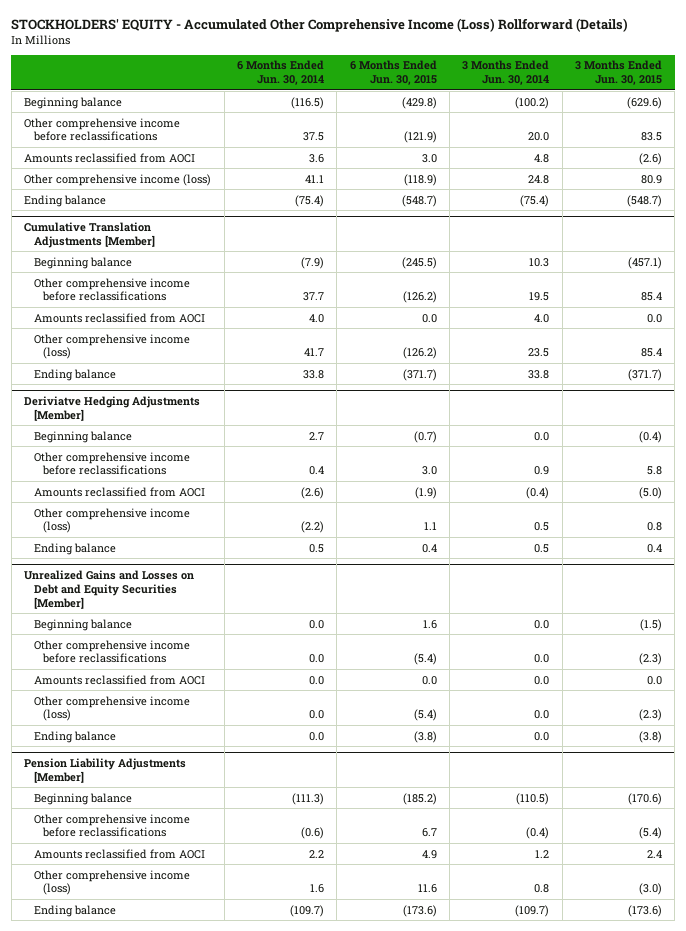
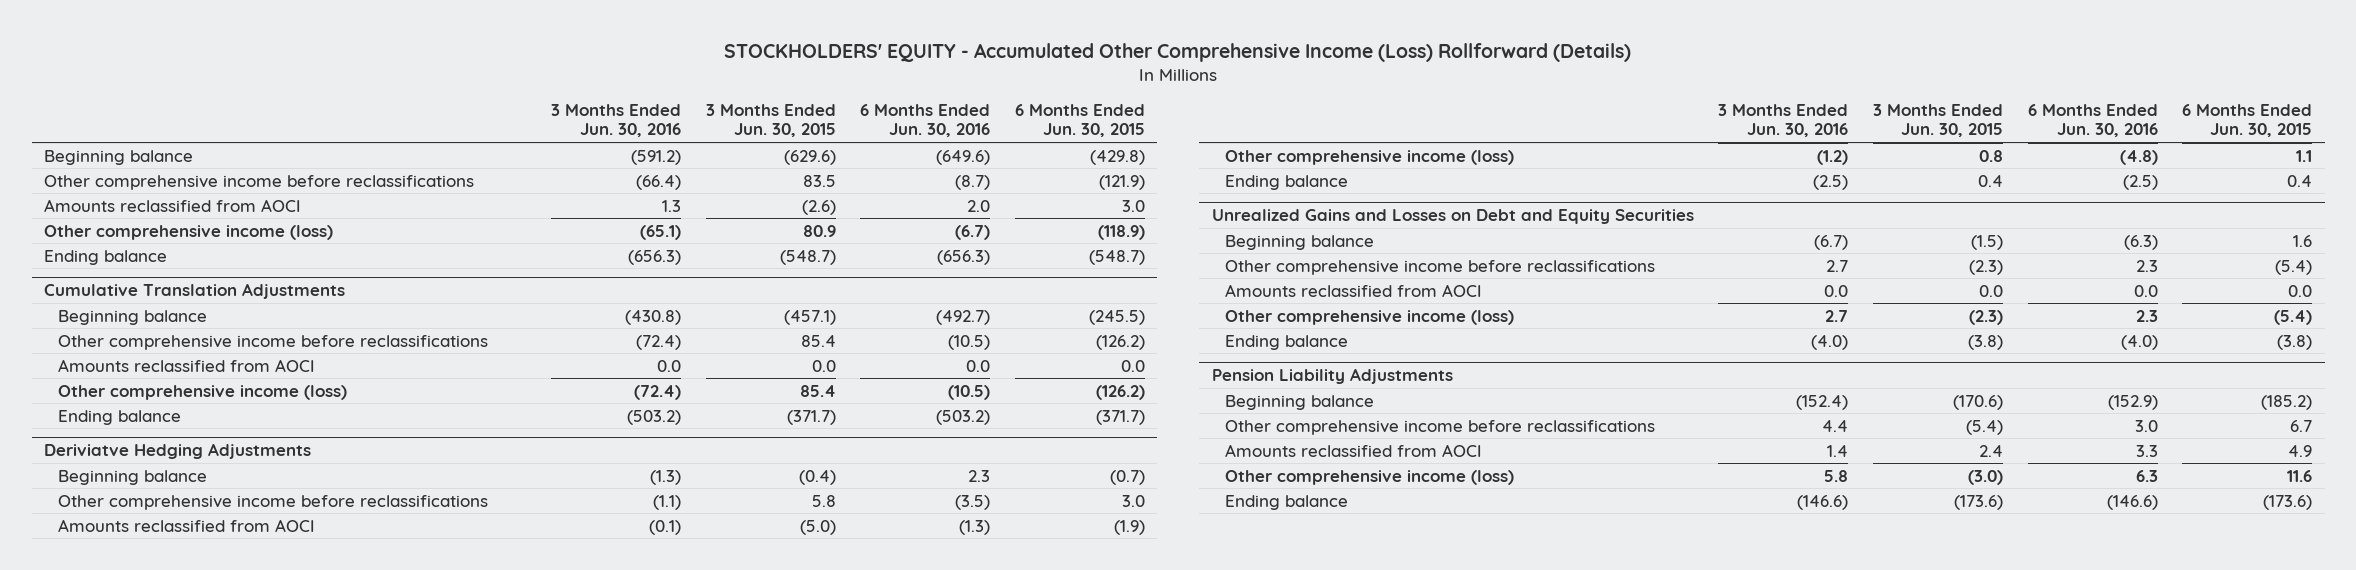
- | 6 Months Ended Jun. 30, 2014 | 6 Months Ended Jun. 30, 2015 | 3 Months Ended Jun. 30, 2014 | 3 Months Ended Jun. 30, 2015
+ | 3 Months Ended Jun. 30, 2016 | 3 Months Ended Jun. 30, 2015 | 6 Months Ended Jun. 30, 2016 | 6 Months Ended Jun. 30, 2015
- Cumulative Translation Adjustments [Member]
+ Cumulative Translation Adjustments
- Deriviatve Hedging Adjustments [Member]
+ Deriviatve Hedging Adjustments
- Unrealized Gains and Losses on Debt and Equity Securities [Member]
+ Unrealized Gains and Losses on Debt and Equity Securities
- Pension Liability Adjustments [Member]
+ Pension Liability Adjustments

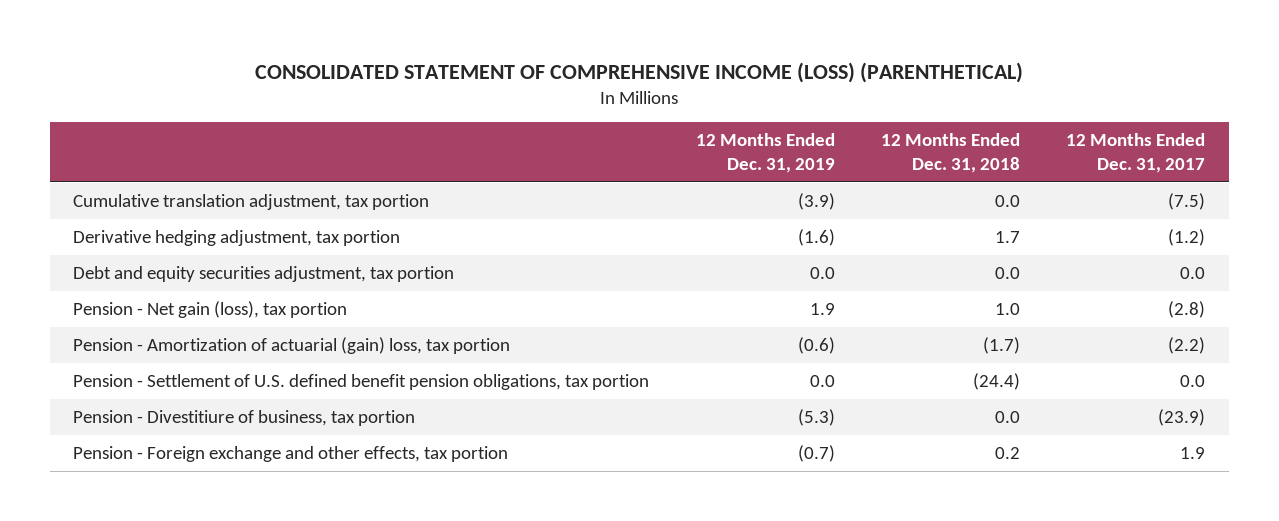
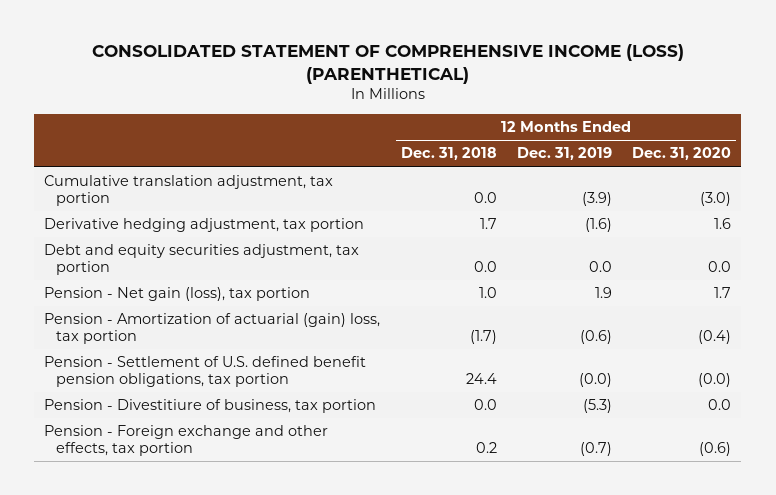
- | 12 Months Ended Dec. 31, 2019 | 12 Months Ended Dec. 31, 2018 | 12 Months Ended Dec. 31, 2017
+ | 12 Months Ended Dec. 31, 2018 | 12 Months Ended Dec. 31, 2019 | 12 Months Ended Dec. 31, 2020
- Pension - Settlement of U.S. defined benefit pension obligations, tax portion | 0.0 | (24.4) | 0.0
+ Pension - Settlement of U.S. defined benefit pension obligations, tax portion | 24.4 | (0.0) | (0.0)

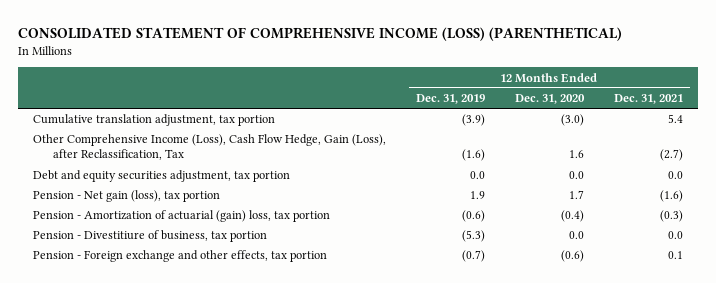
- | 12 Months Ended Dec. 31, 2018 | 12 Months Ended Dec. 31, 2019 | 12 Months Ended Dec. 31, 2020
+ | 12 Months Ended Dec. 31, 2019 | 12 Months Ended Dec. 31, 2020 | 12 Months Ended Dec. 31, 2021
- Derivative hedging adjustment, tax portion | 1.7 | (1.6) | 1.6
+ Other Comprehensive Income (Loss), Cash Flow Hedge, Gain (Loss), after Reclassification, Tax | (1.6) | 1.6 | (2.7)
- Pension - Settlement of U.S. defined benefit pension obligations, tax portion | 24.4 | (0.0) | (0.0)

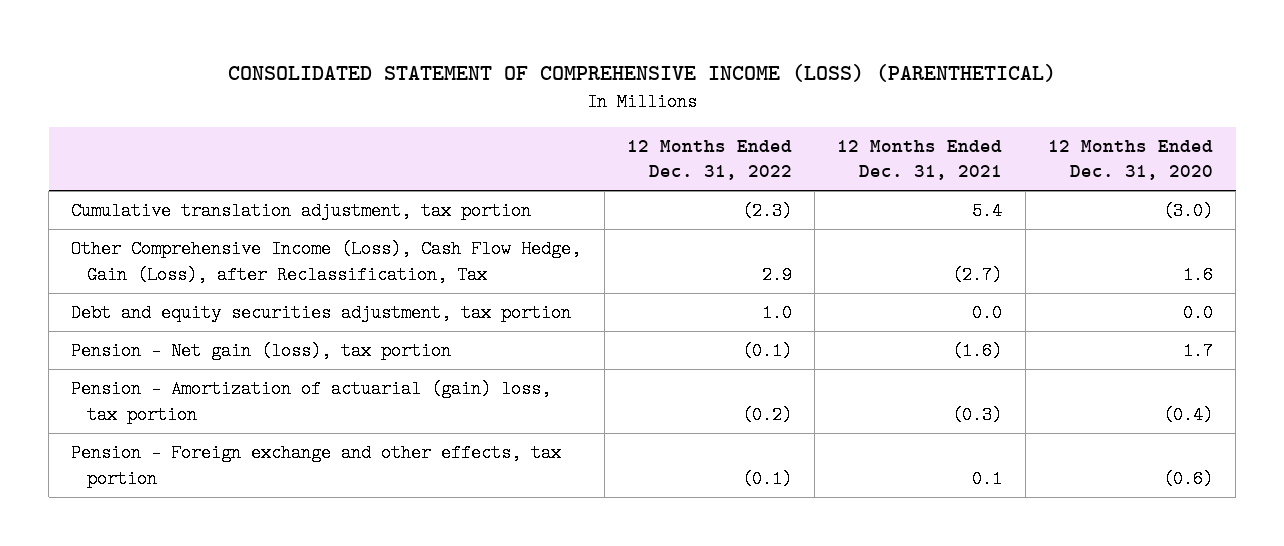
- | 12 Months Ended Dec. 31, 2019 | 12 Months Ended Dec. 31, 2020 | 12 Months Ended Dec. 31, 2021
+ | 12 Months Ended Dec. 31, 2022 | 12 Months Ended Dec. 31, 2021 | 12 Months Ended Dec. 31, 2020
- Pension - Divestitiure of business, tax portion | (5.3) | 0.0 | 0.0

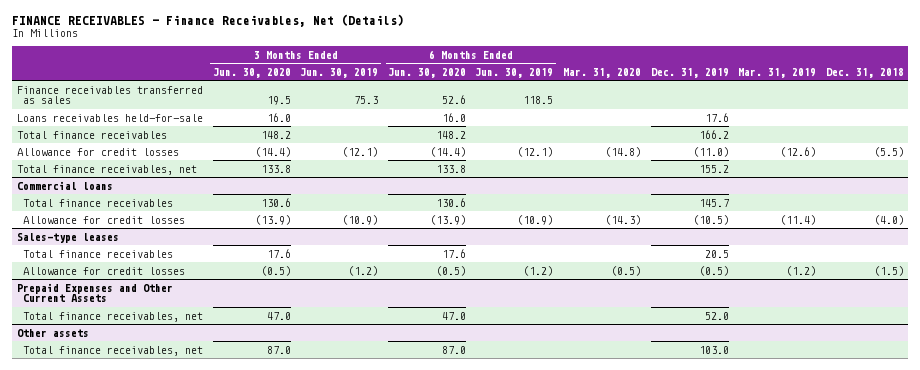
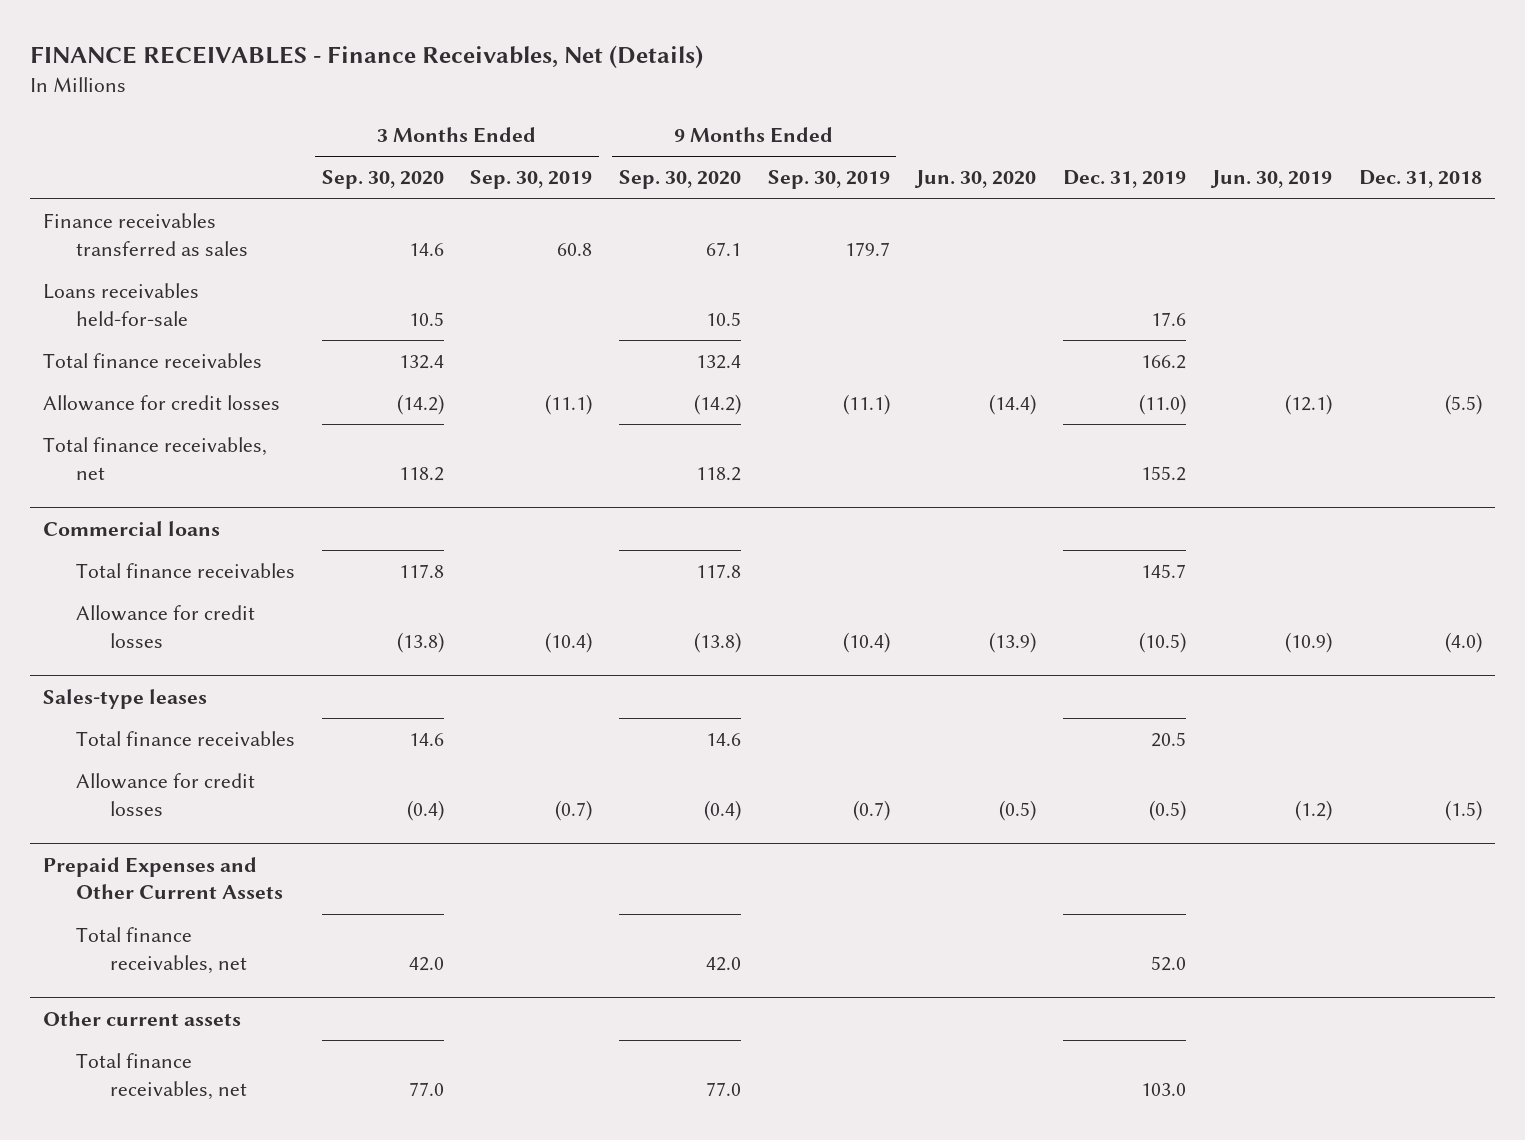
- | 3 Months Ended Jun. 30, 2020 | 3 Months Ended Jun. 30, 2019 | 6 Months Ended Jun. 30, 2020 | 6 Months Ended Jun. 30, 2019 | Mar. 31, 2020 | Dec. 31, 2019 | Mar. 31, 2019 | Dec. 31, 2018
+ | 3 Months Ended Sep. 30, 2020 | 3 Months Ended Sep. 30, 2019 | 9 Months Ended Sep. 30, 2020 | 9 Months Ended Sep. 30, 2019 | Jun. 30, 2020 | Dec. 31, 2019 | Jun. 30, 2019 | Dec. 31, 2018
- Other assets
+ Other current assets

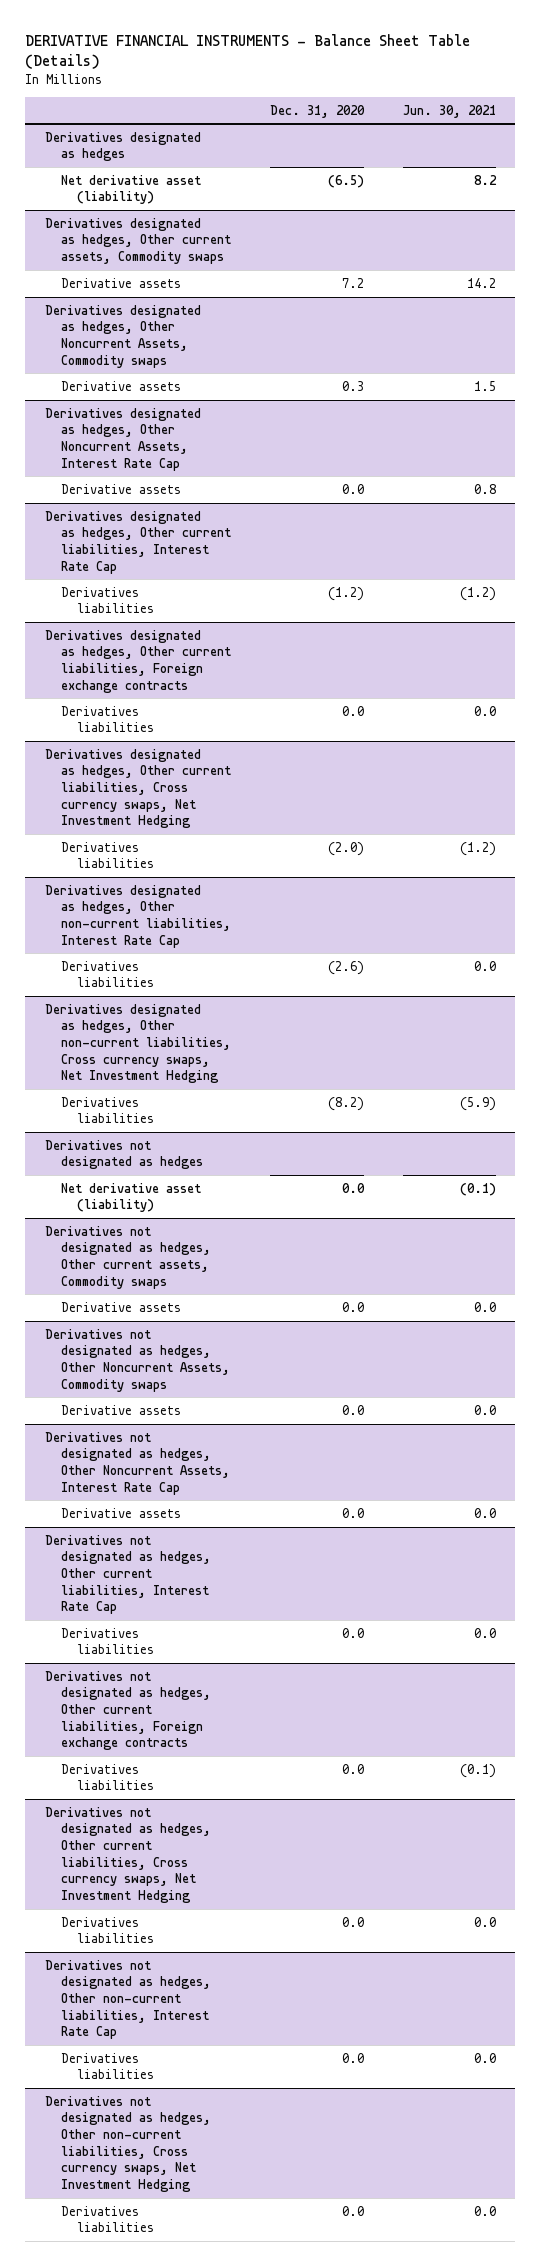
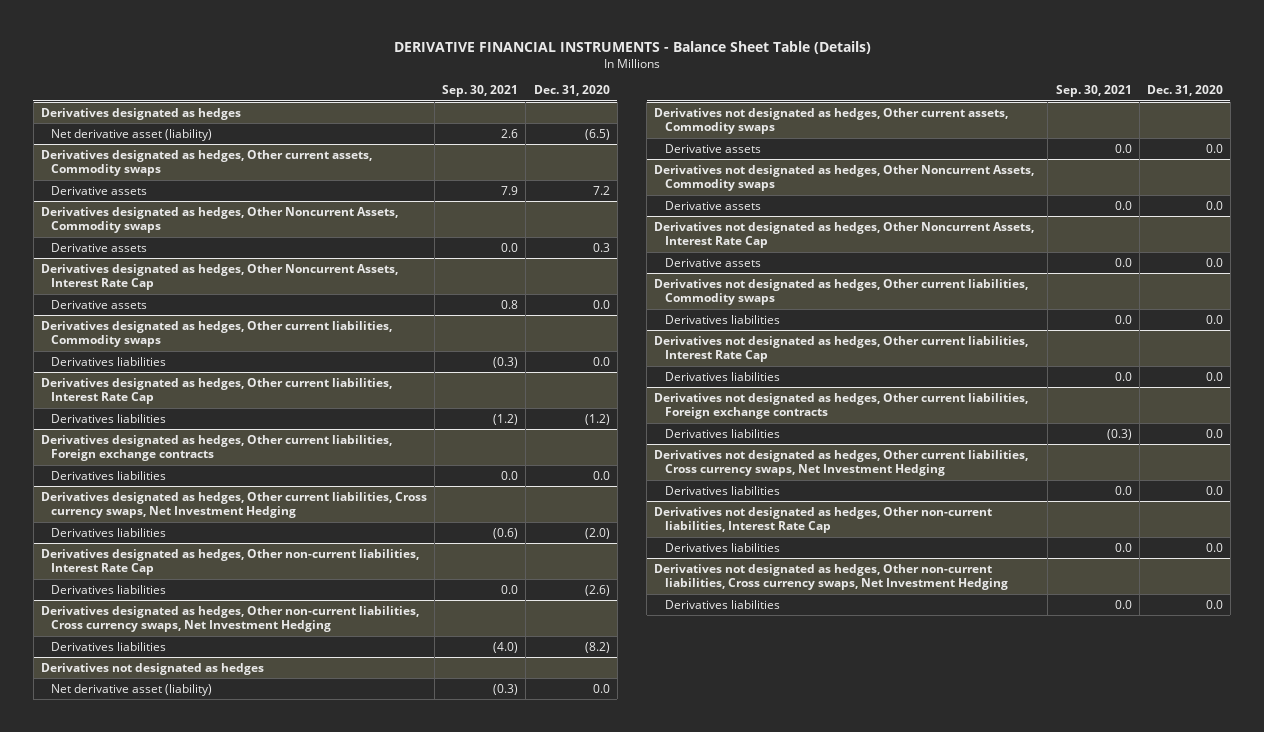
- | Dec. 31, 2020 | Jun. 30, 2021
+ | Sep. 30, 2021 | Dec. 31, 2020
+ Derivatives designated as hedges, Other current liabilities, Commodity swaps
+ Derivatives liabilities | (0.3) | 0.0
+ Derivatives not designated as hedges, Other current liabilities, Commodity swaps
+ Derivatives liabilities | 0.0 | 0.0

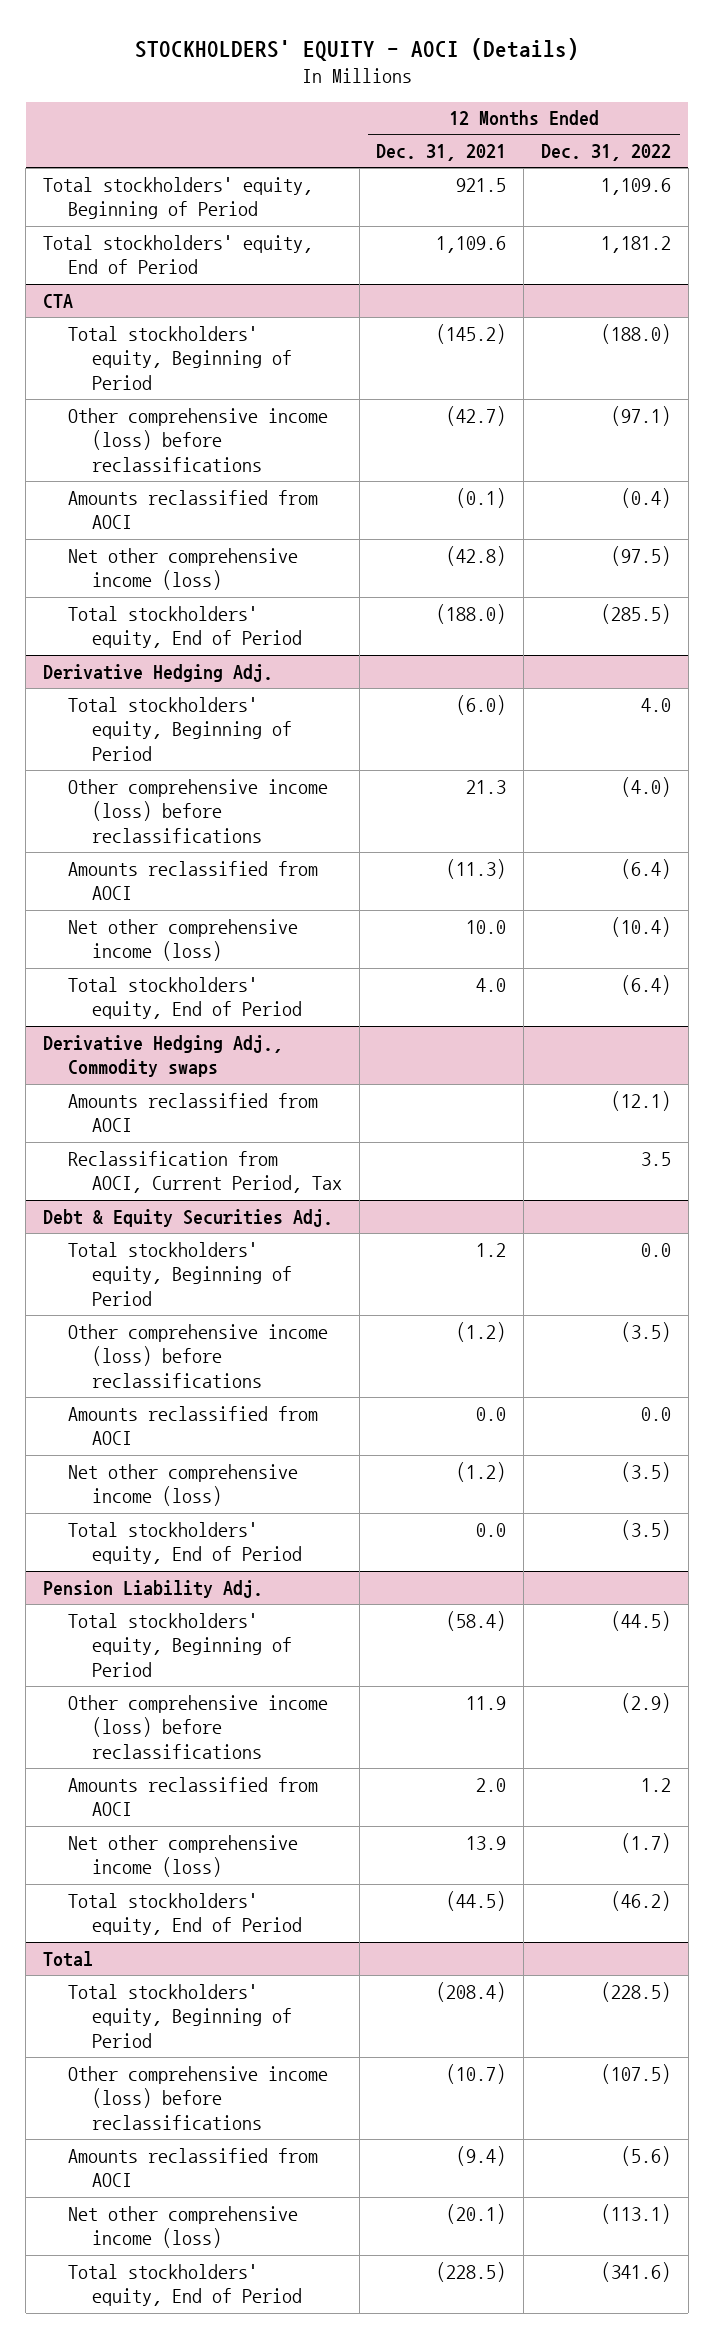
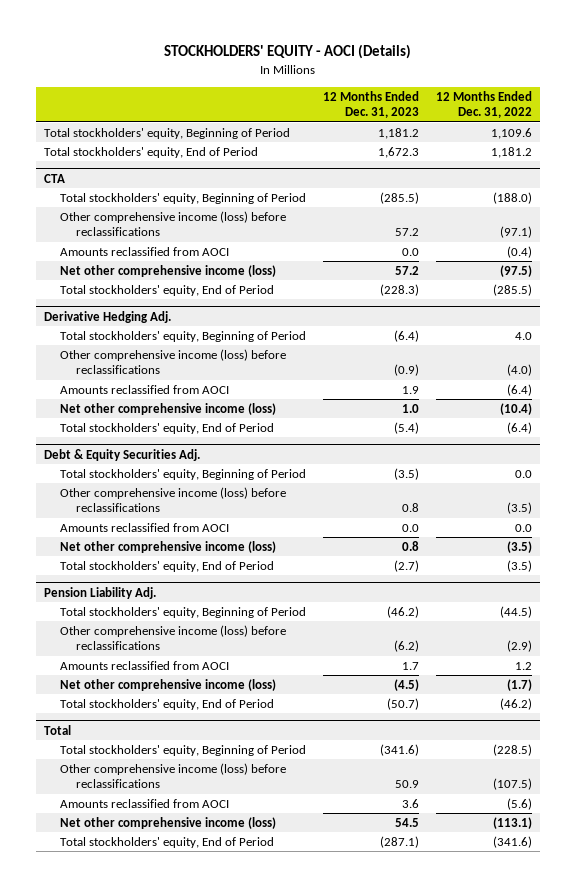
- | 12 Months Ended Dec. 31, 2021 | 12 Months Ended Dec. 31, 2022
+ | 12 Months Ended Dec. 31, 2023 | 12 Months Ended Dec. 31, 2022
- Derivative Hedging Adj., Commodity swaps
- Amounts reclassified from AOCI | | (12.1)
- Reclassification from AOCI, Current Period, Tax | | 3.5

